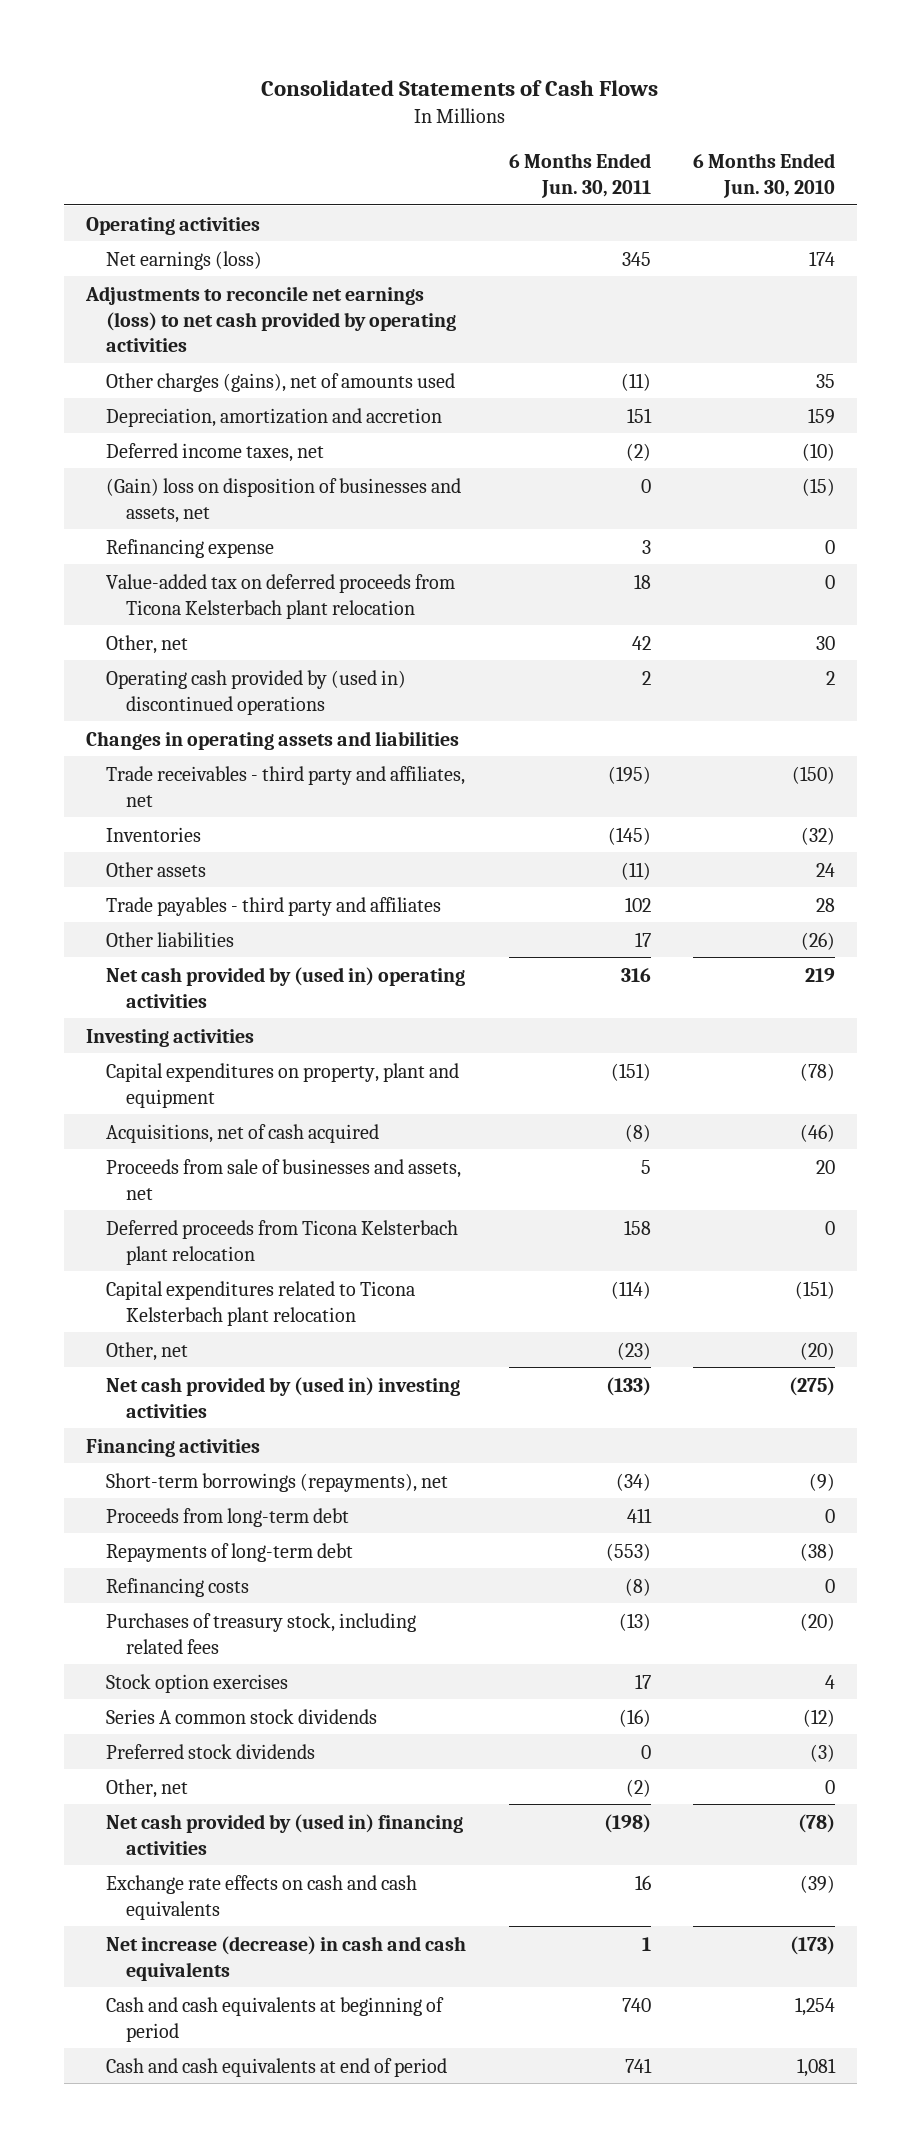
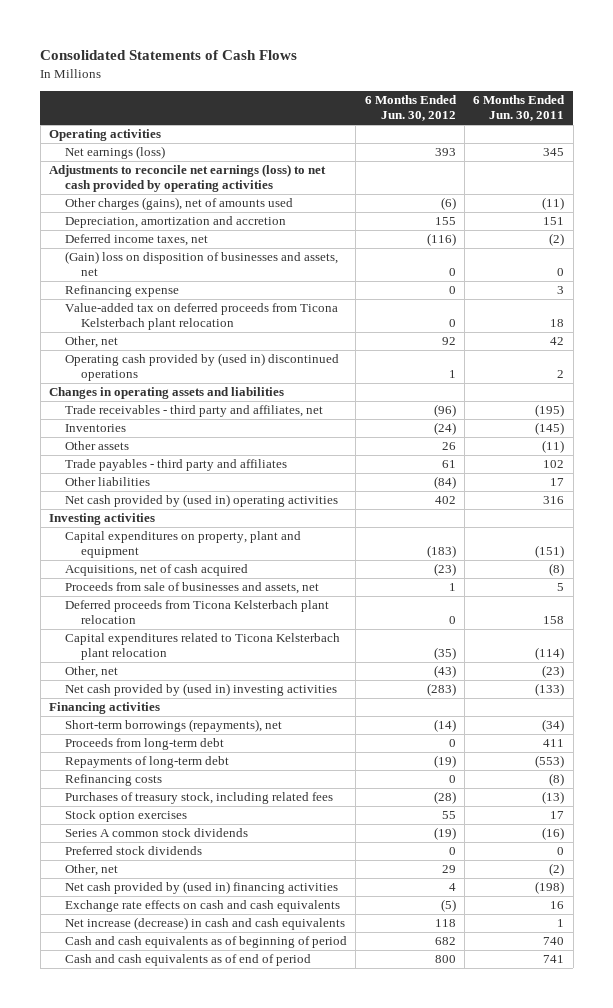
- | 6 Months Ended Jun. 30, 2011 | 6 Months Ended Jun. 30, 2010
+ | 6 Months Ended Jun. 30, 2012 | 6 Months Ended Jun. 30, 2011
- Cash and cash equivalents at beginning of period | 740 | 1,254
- Cash and cash equivalents at end of period | 741 | 1,081
+ Cash and cash equivalents as of beginning of period | 682 | 740
+ Cash and cash equivalents as of end of period | 800 | 741

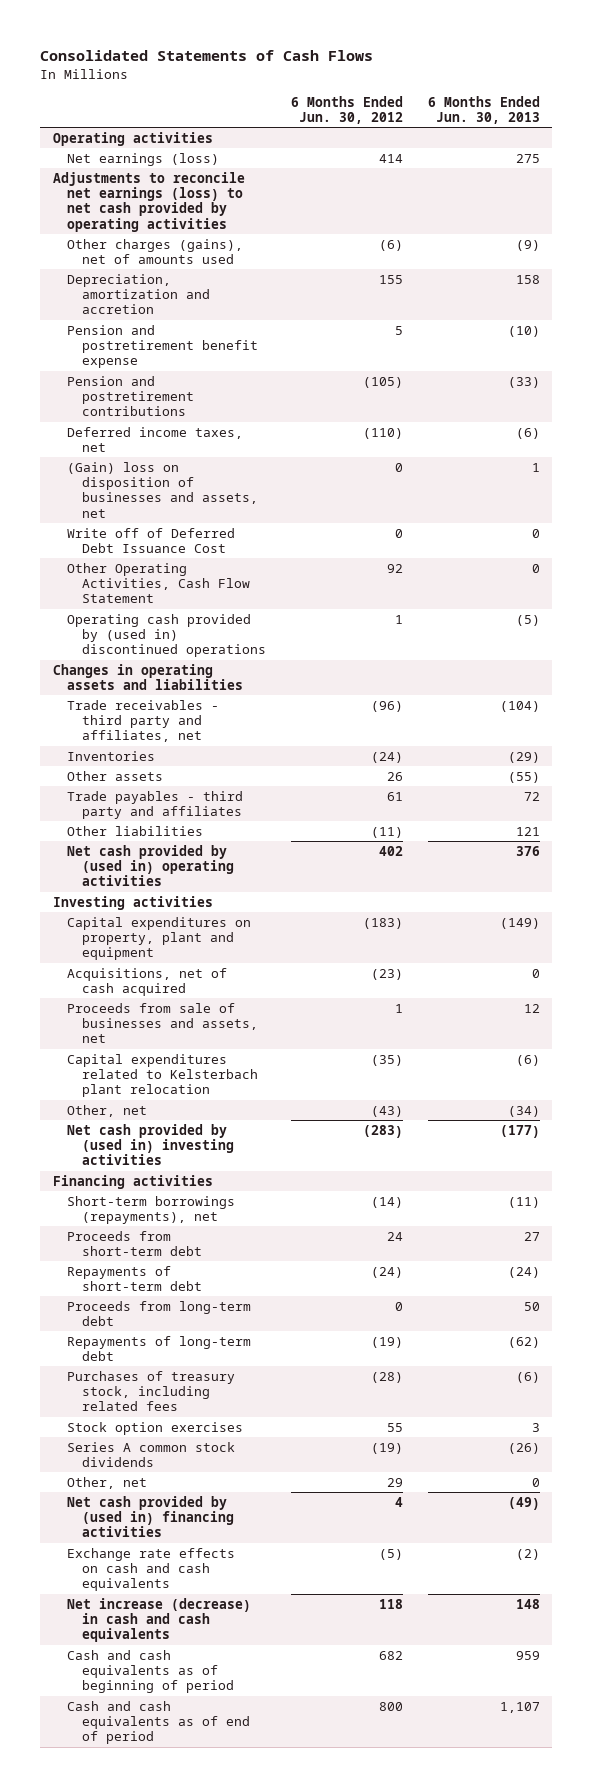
- | 6 Months Ended Jun. 30, 2012 | 6 Months Ended Jun. 30, 2011
+ | 6 Months Ended Jun. 30, 2012 | 6 Months Ended Jun. 30, 2013
- Net earnings (loss) | 393 | 345
+ Net earnings (loss) | 414 | 275
- Deferred income taxes, net | (116) | (2)
+ Pension and postretirement benefit expense | 5 | (10)
+ Pension and postretirement contributions | (105) | (33)
+ Deferred income taxes, net | (110) | (6)
- Refinancing expense | 0 | 3
- Value-added tax on deferred proceeds from Ticona Kelsterbach plant relocation | 0 | 18
- Other, net | 92 | 42
+ Write off of Deferred Debt Issuance Cost | 0 | 0
+ Other Operating Activities, Cash Flow Statement | 92 | 0
- Other liabilities | (84) | 17
+ Other liabilities | (11) | 121
- Deferred proceeds from Ticona Kelsterbach plant relocation | 0 | 158
- Capital expenditures related to Ticona Kelsterbach plant relocation | (35) | (114)
+ Capital expenditures related to Kelsterbach plant relocation | (35) | (6)
+ Proceeds from short-term debt | 24 | 27
+ Repayments of short-term debt | (24) | (24)
- Refinancing costs | 0 | (8)
- Preferred stock dividends | 0 | 0

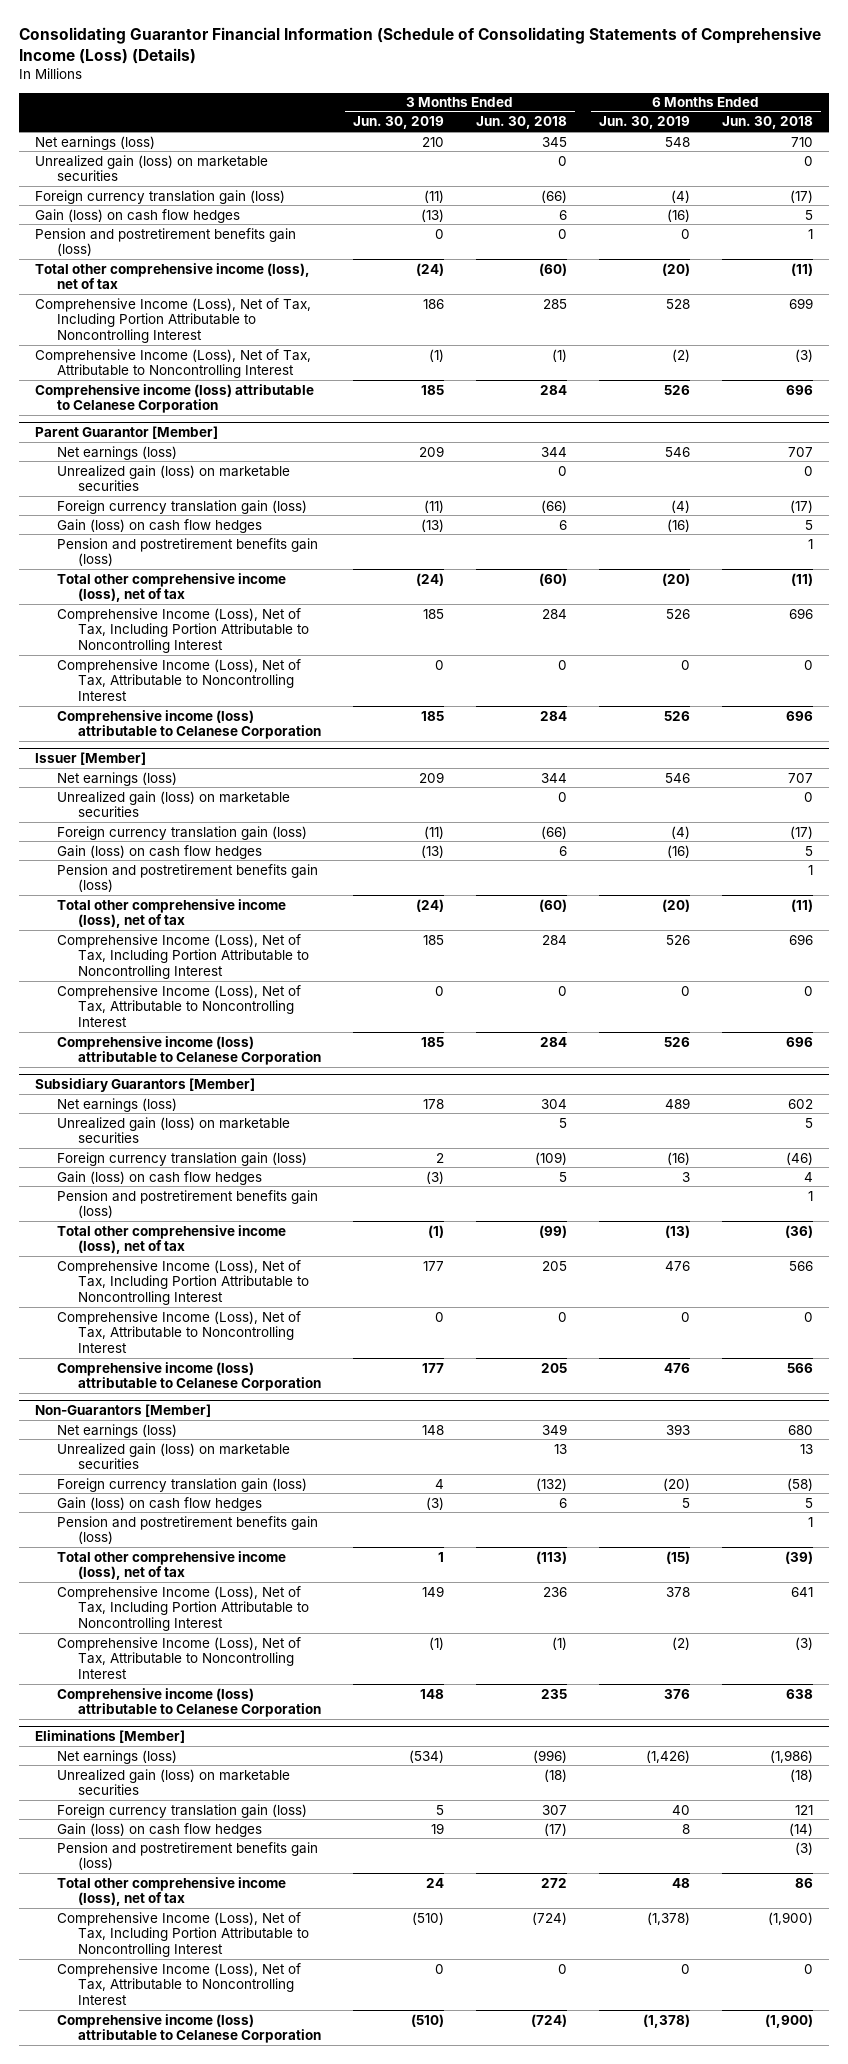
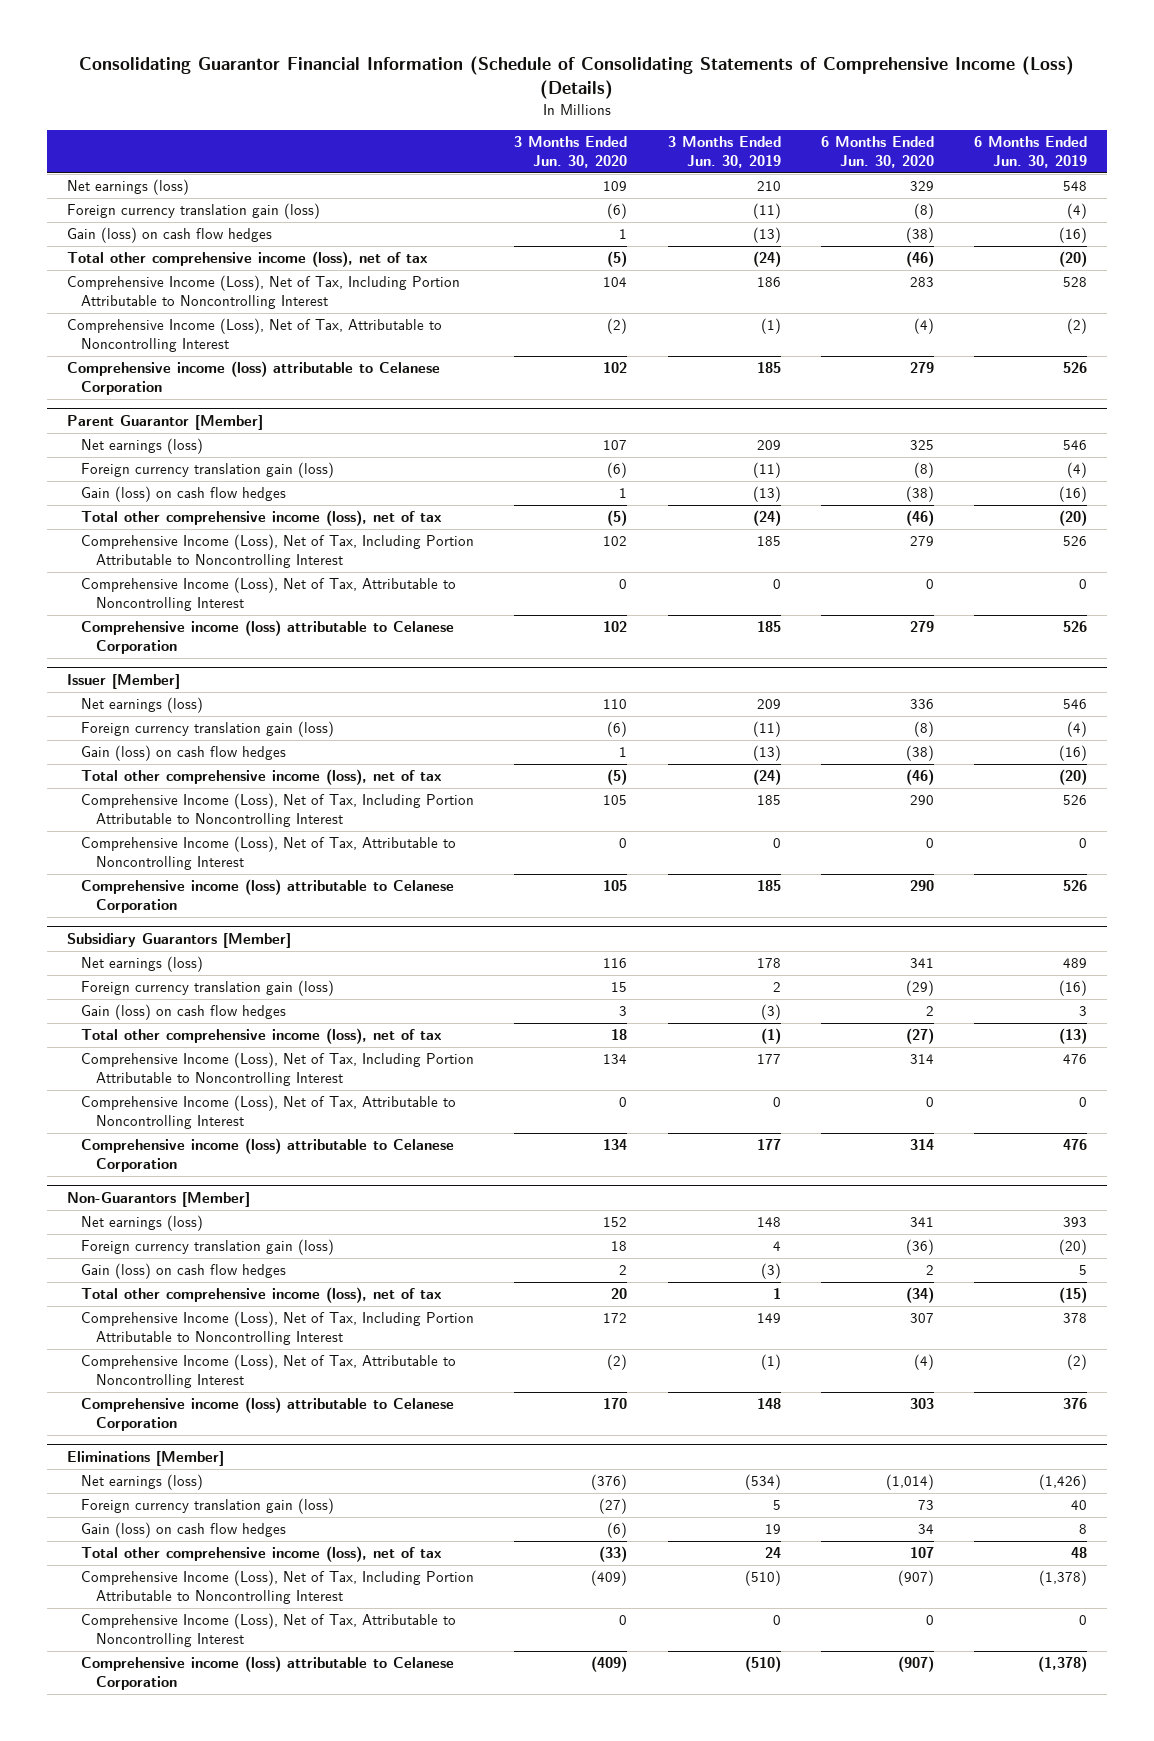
- | 3 Months Ended Jun. 30, 2019 | 3 Months Ended Jun. 30, 2018 | 6 Months Ended Jun. 30, 2019 | 6 Months Ended Jun. 30, 2018
+ | 3 Months Ended Jun. 30, 2020 | 3 Months Ended Jun. 30, 2019 | 6 Months Ended Jun. 30, 2020 | 6 Months Ended Jun. 30, 2019
- Unrealized gain (loss) on marketable securities | | 0 | | 0
- Pension and postretirement benefits gain (loss) | 0 | 0 | 0 | 1
@ Parent Guarantor [Member]
- Unrealized gain (loss) on marketable securities | | 0 | | 0
- Pension and postretirement benefits gain (loss) | | | | 1
@ Issuer [Member]
- Unrealized gain (loss) on marketable securities | | 0 | | 0
- Pension and postretirement benefits gain (loss) | | | | 1
@ Subsidiary Guarantors [Member]
- Unrealized gain (loss) on marketable securities | | 5 | | 5
- Pension and postretirement benefits gain (loss) | | | | 1
@ Non-Guarantors [Member]
- Unrealized gain (loss) on marketable securities | | 13 | | 13
- Pension and postretirement benefits gain (loss) | | | | 1
@ Eliminations [Member]
- Unrealized gain (loss) on marketable securities | | (18) | | (18)
- Pension and postretirement benefits gain (loss) | | | | (3)

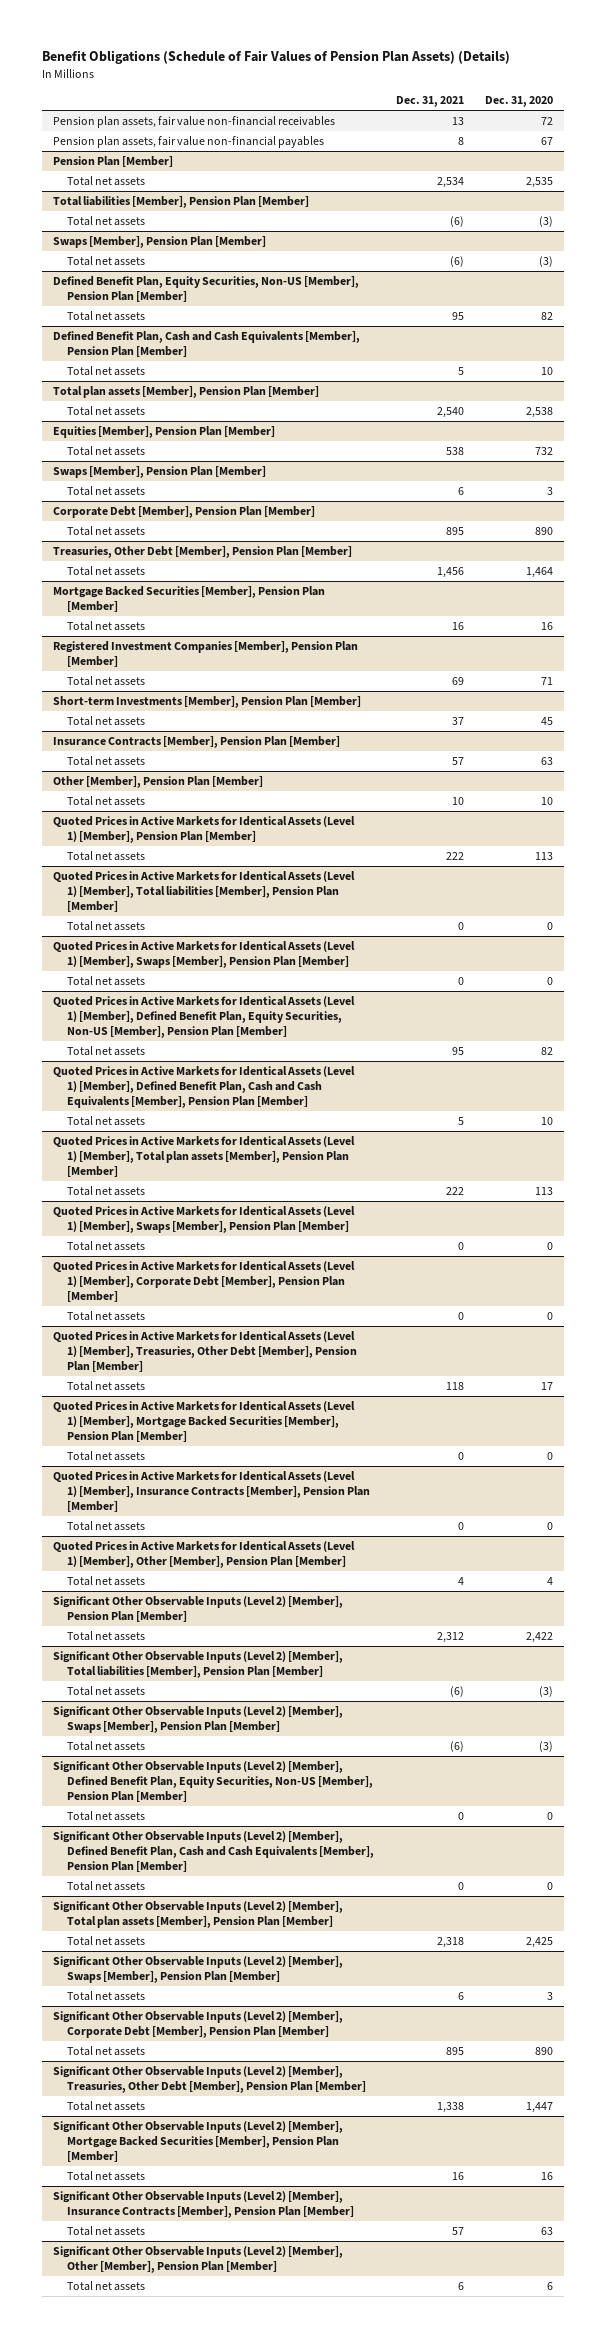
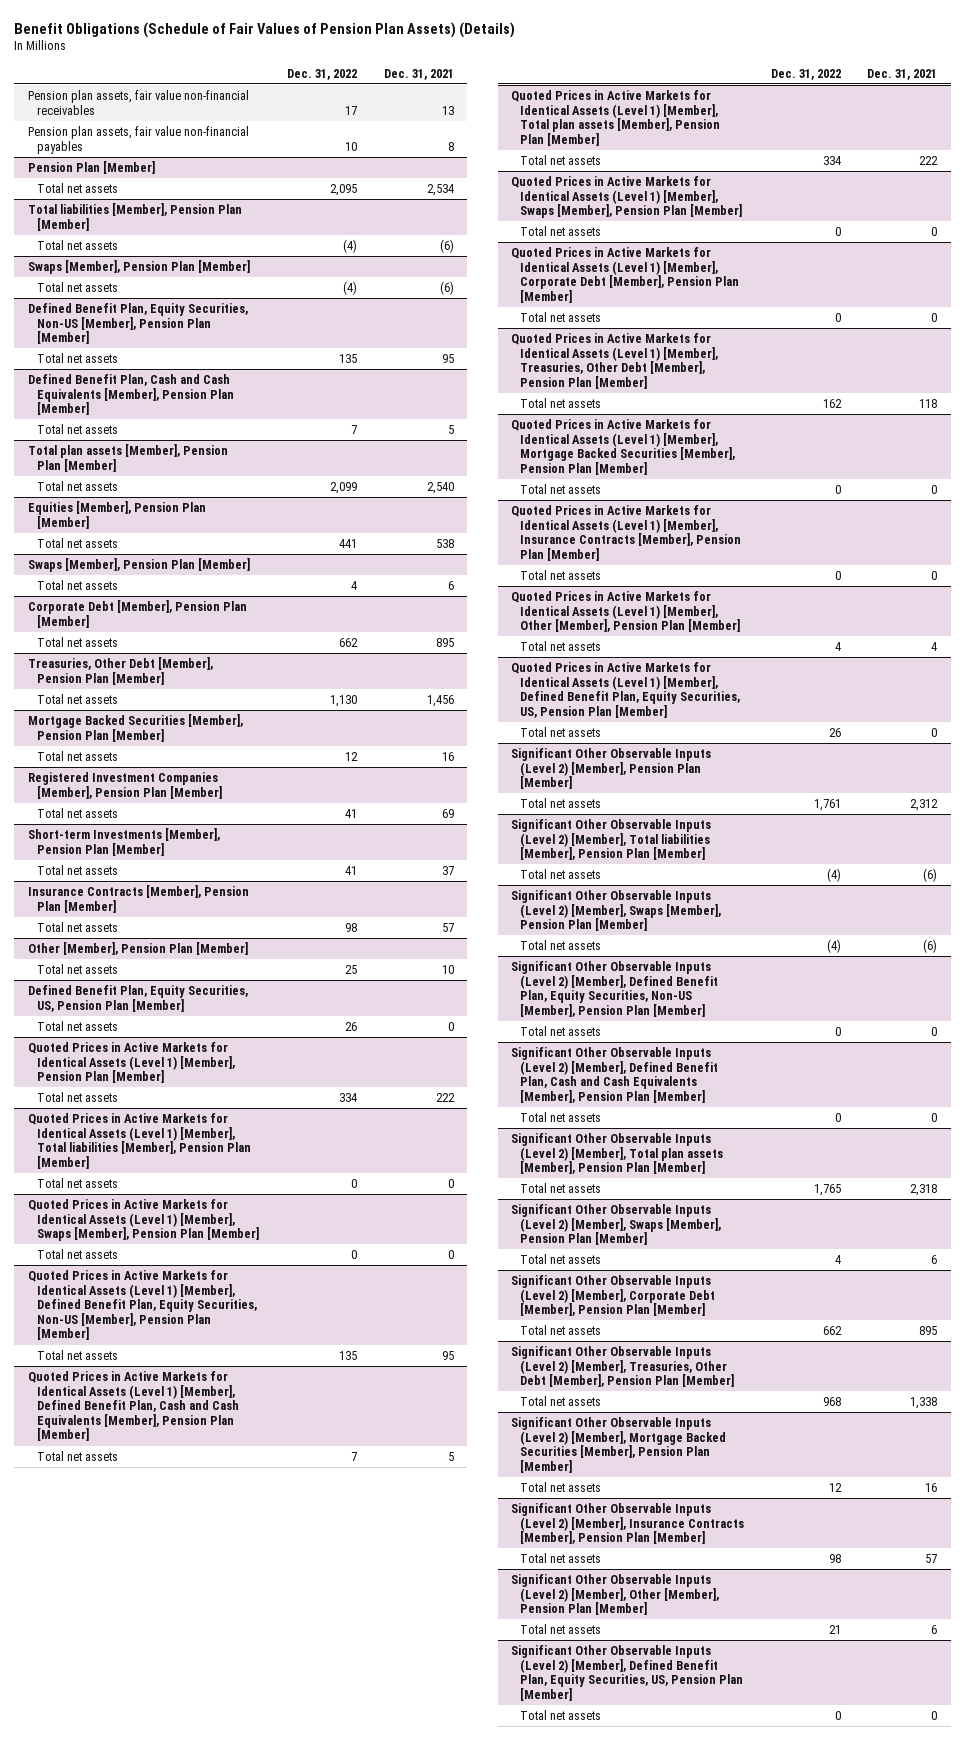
- | Dec. 31, 2021 | Dec. 31, 2020
+ | Dec. 31, 2022 | Dec. 31, 2021
+ Defined Benefit Plan, Equity Securities, US, Pension Plan [Member]
+ Total net assets | 26 | 0
+ Quoted Prices in Active Markets for Identical Assets (Level 1) [Member], Defined Benefit Plan, Equity Securities, US, Pension Plan [Member]
+ Total net assets | 26 | 0
+ Significant Other Observable Inputs (Level 2) [Member], Defined Benefit Plan, Equity Securities, US, Pension Plan [Member]
+ Total net assets | 0 | 0

